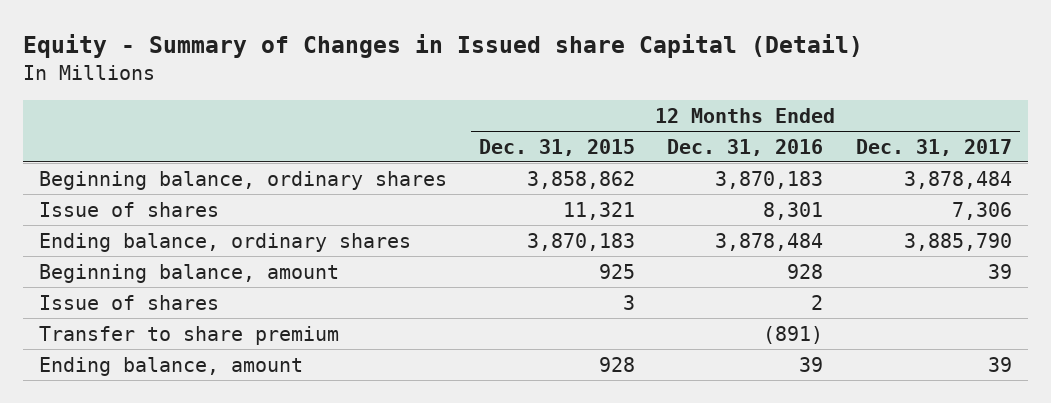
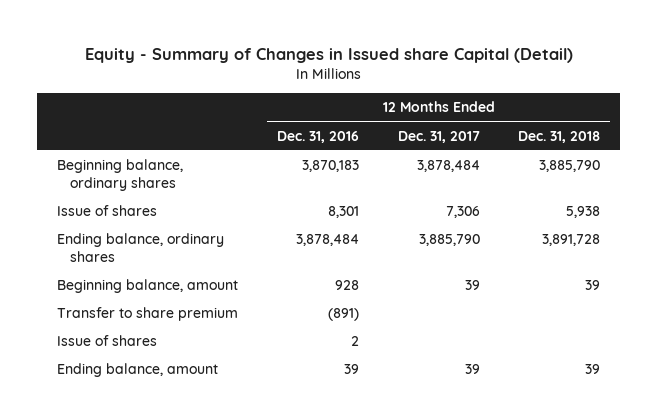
- | 12 Months Ended Dec. 31, 2015 | 12 Months Ended Dec. 31, 2016 | 12 Months Ended Dec. 31, 2017
+ | 12 Months Ended Dec. 31, 2016 | 12 Months Ended Dec. 31, 2017 | 12 Months Ended Dec. 31, 2018
moved down: Issue of shares | 2 | |

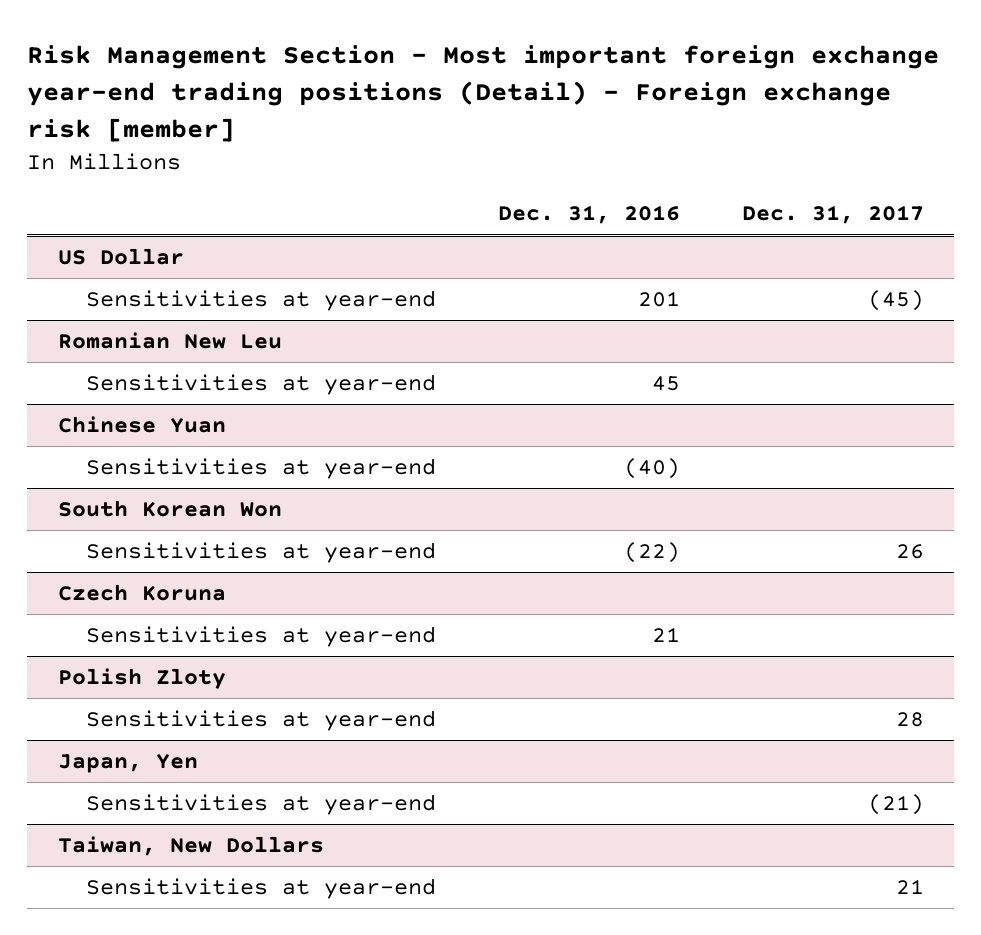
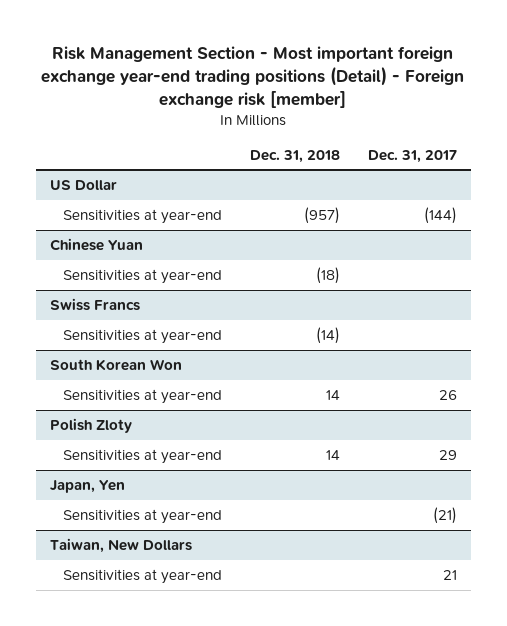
- | Dec. 31, 2016 | Dec. 31, 2017
+ | Dec. 31, 2018 | Dec. 31, 2017
@ US Dollar
- Sensitivities at year-end | 201 | (45)
- Romanian New Leu
- Sensitivities at year-end | 45 |
@ US Dollar
+ Sensitivities at year-end | (957) | (144)
+ Swiss Francs
+ Sensitivities at year-end | (14) |
- Czech Koruna
- Sensitivities at year-end | 21 |
@ Polish Zloty
- Sensitivities at year-end | | 28
+ Sensitivities at year-end | 14 | 29

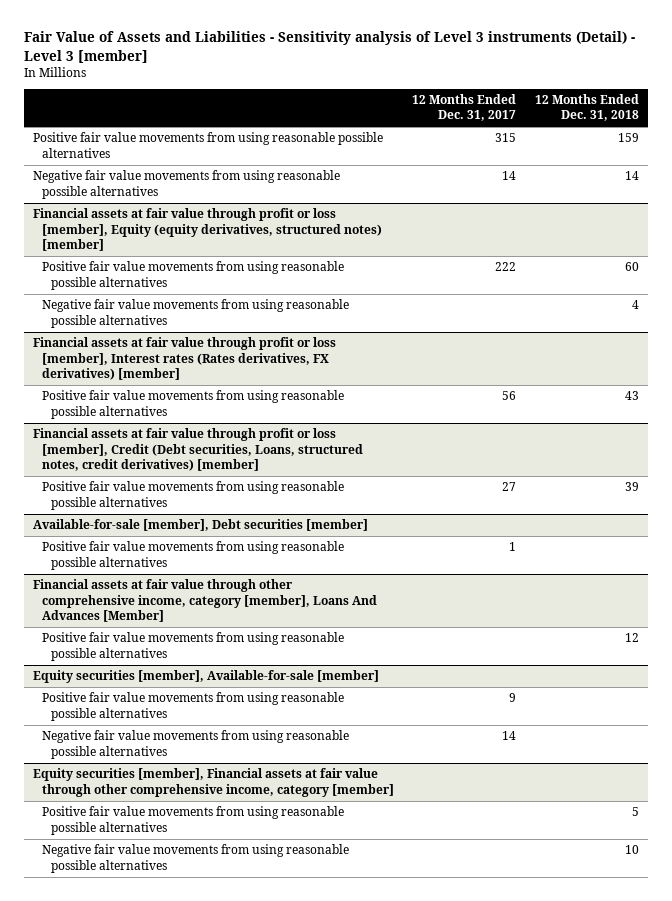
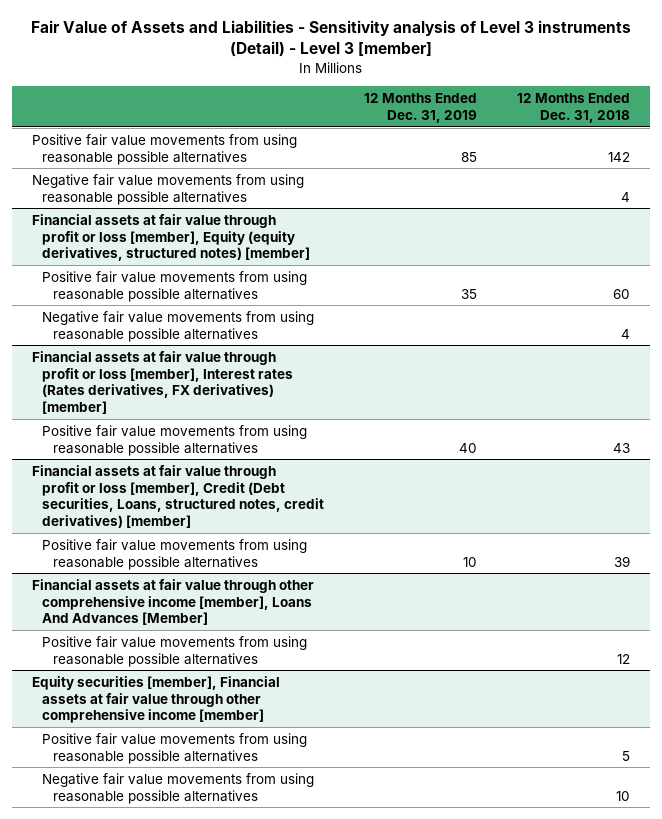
- | 12 Months Ended Dec. 31, 2017 | 12 Months Ended Dec. 31, 2018
+ | 12 Months Ended Dec. 31, 2019 | 12 Months Ended Dec. 31, 2018
- Positive fair value movements from using reasonable possible alternatives | 315 | 159
- Negative fair value movements from using reasonable possible alternatives | 14 | 14
+ Positive fair value movements from using reasonable possible alternatives | 85 | 142
+ Negative fair value movements from using reasonable possible alternatives | | 4
- Available-for-sale [member], Debt securities [member]
- Positive fair value movements from using reasonable possible alternatives | 1 |
- Financial assets at fair value through other comprehensive income, category [member], Loans And Advances [Member]
+ Financial assets at fair value through other comprehensive income [member], Loans And Advances [Member]
- Equity securities [member], Available-for-sale [member]
- Positive fair value movements from using reasonable possible alternatives | 9 |
- Negative fair value movements from using reasonable possible alternatives | 14 |
- Equity securities [member], Financial assets at fair value through other comprehensive income, category [member]
+ Equity securities [member], Financial assets at fair value through other comprehensive income [member]

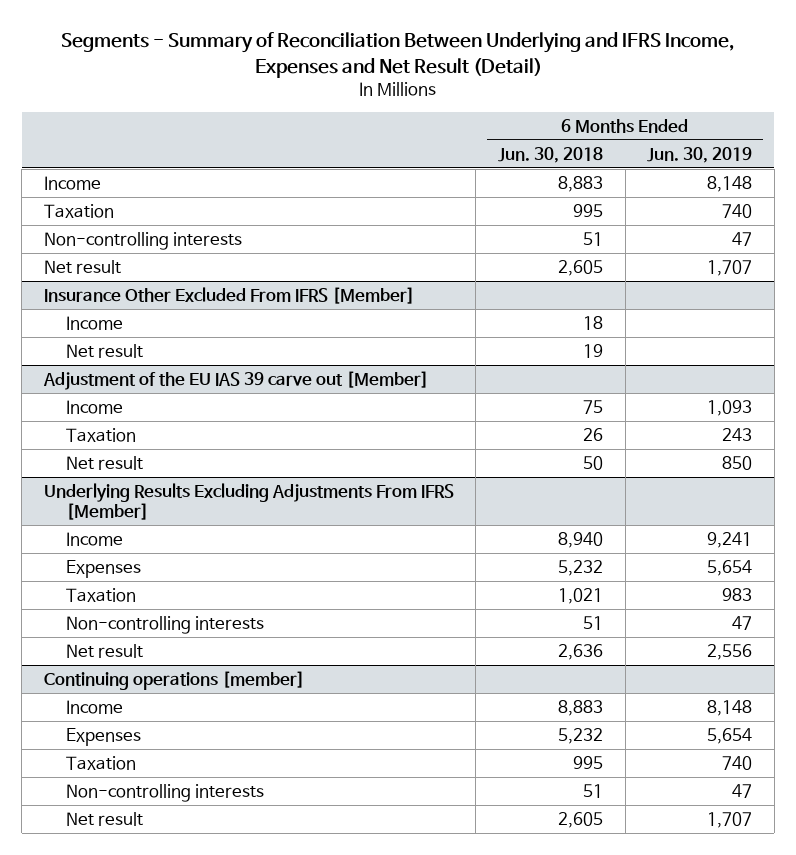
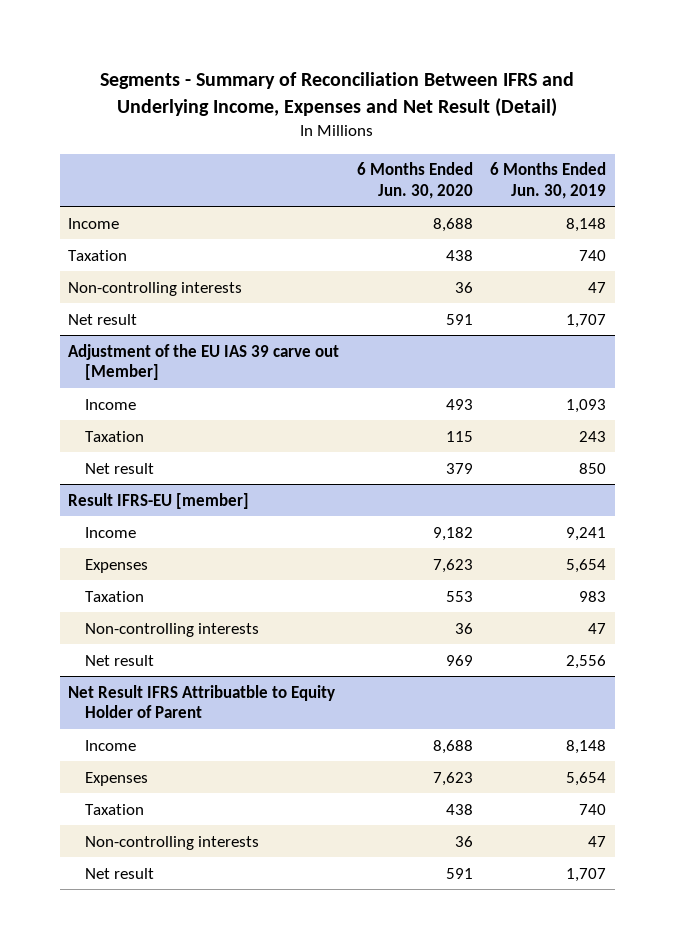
- Segments - Summary of Reconciliation Between Underlying and IFRS Income, Expenses and Net Result (Detail)
+ Segments - Summary of Reconciliation Between IFRS and Underlying Income, Expenses and Net Result (Detail)
- | 6 Months Ended Jun. 30, 2018 | 6 Months Ended Jun. 30, 2019
+ | 6 Months Ended Jun. 30, 2020 | 6 Months Ended Jun. 30, 2019
- Insurance Other Excluded From IFRS [Member]
- Income | 18 |
- Net result | 19 |
- Underlying Results Excluding Adjustments From IFRS [Member]
+ Result IFRS-EU [member]
- Continuing operations [member]
+ Net Result IFRS Attribuatble to Equity Holder of Parent

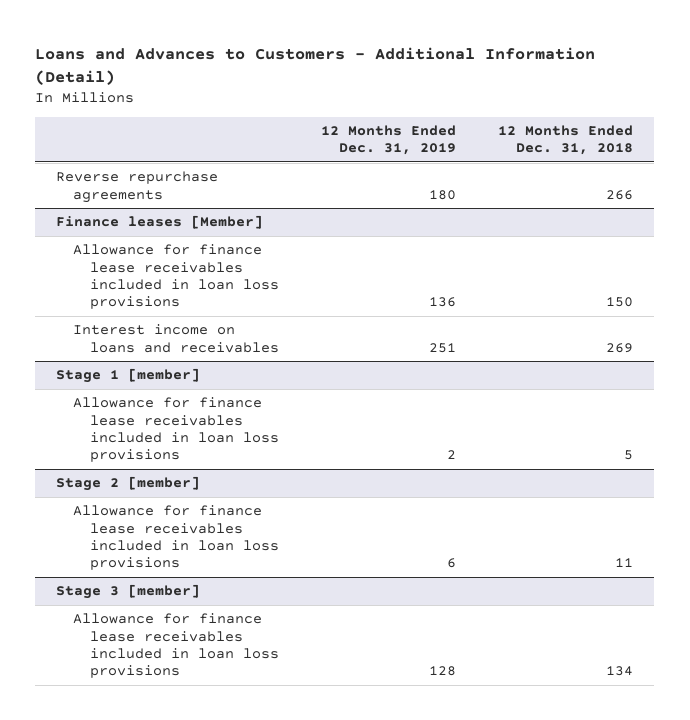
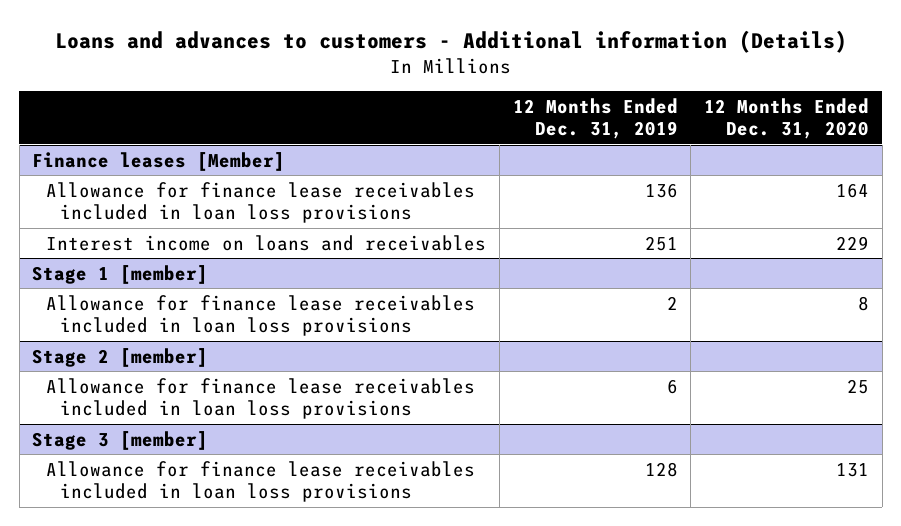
- Loans and Advances to Customers - Additional Information (Detail)
+ Loans and advances to customers - Additional information (Details)
- | 12 Months Ended Dec. 31, 2019 | 12 Months Ended Dec. 31, 2018
+ | 12 Months Ended Dec. 31, 2019 | 12 Months Ended Dec. 31, 2020
- Reverse repurchase agreements | 180 | 266

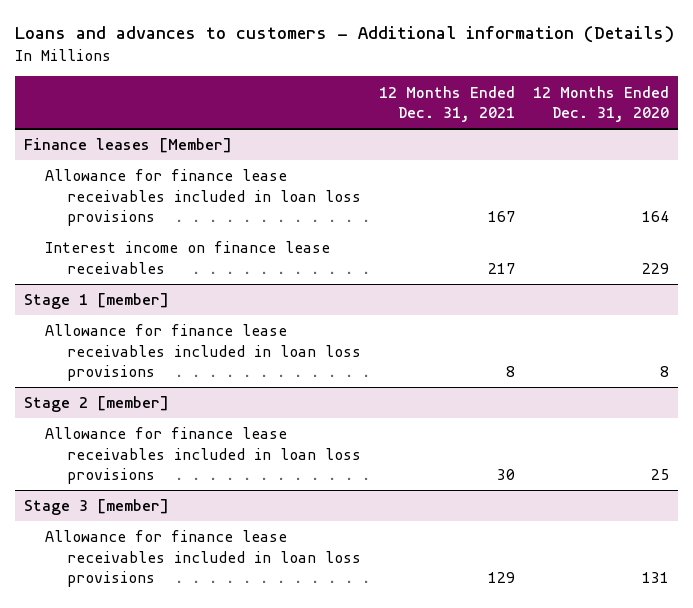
- | 12 Months Ended Dec. 31, 2019 | 12 Months Ended Dec. 31, 2020
+ | 12 Months Ended Dec. 31, 2021 | 12 Months Ended Dec. 31, 2020
@ Finance leases [Member]
- Interest income on loans and receivables | 251 | 229
+ Interest income on finance lease receivables | 217 | 229

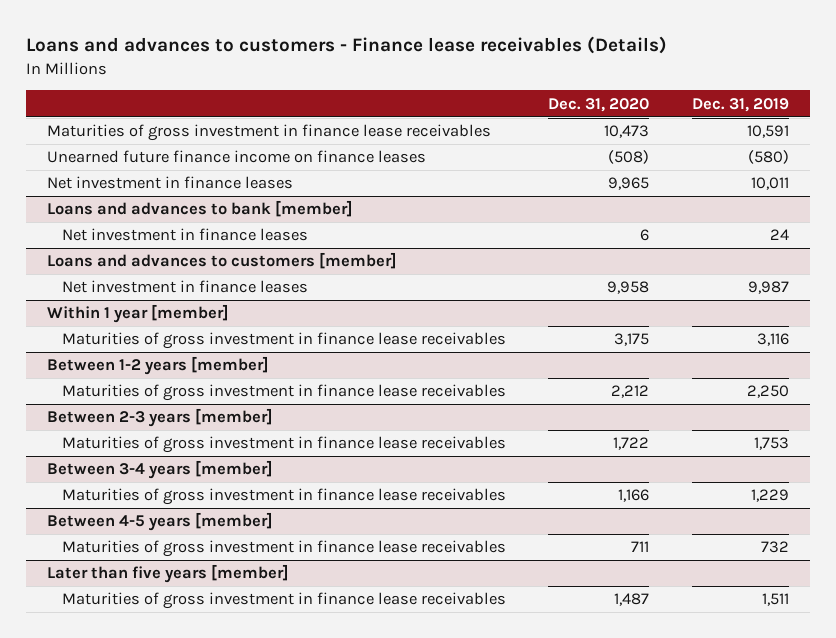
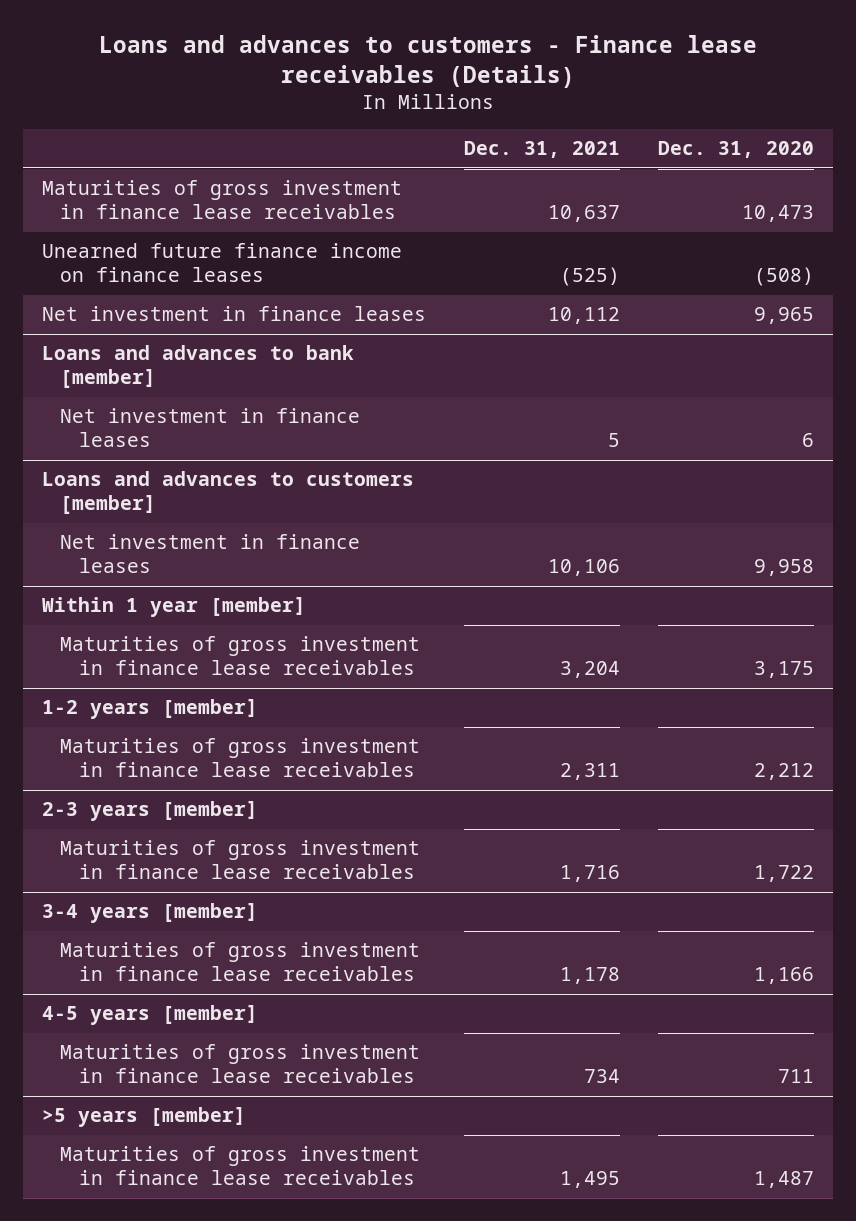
- | Dec. 31, 2020 | Dec. 31, 2019
+ | Dec. 31, 2021 | Dec. 31, 2020
- Between 1-2 years [member]
+ 1-2 years [member]
- Between 2-3 years [member]
+ 2-3 years [member]
- Between 3-4 years [member]
+ 3-4 years [member]
- Between 4-5 years [member]
+ 4-5 years [member]
- Later than five years [member]
+ >5 years [member]

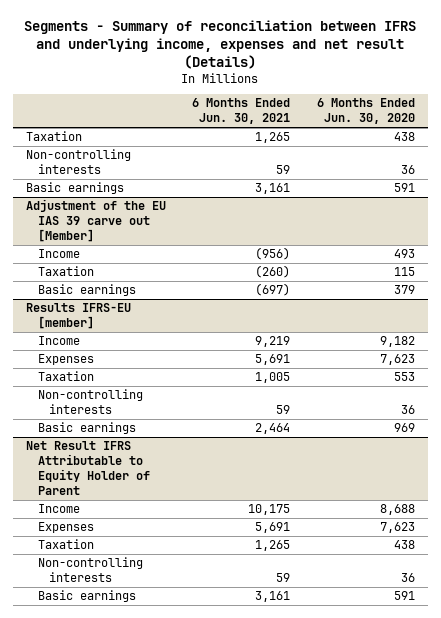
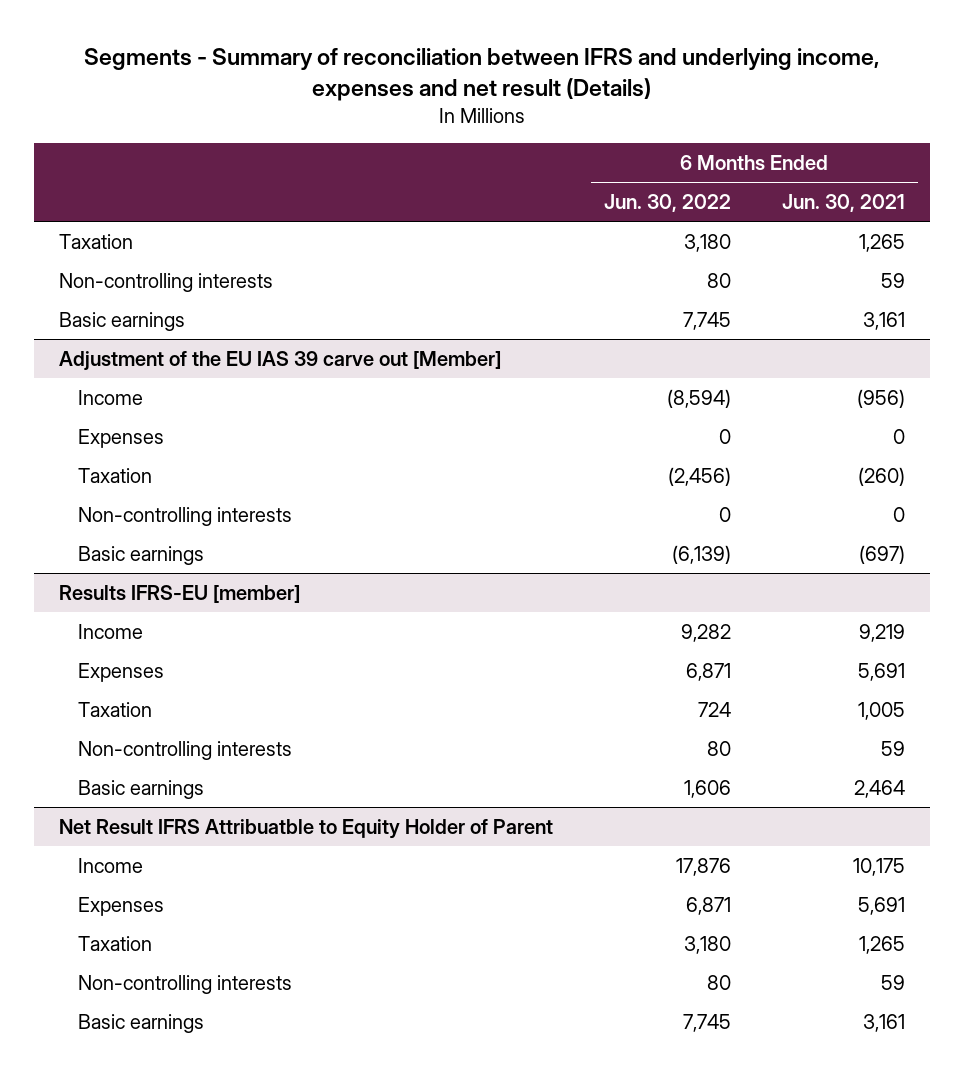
- | 6 Months Ended Jun. 30, 2021 | 6 Months Ended Jun. 30, 2020
+ | 6 Months Ended Jun. 30, 2022 | 6 Months Ended Jun. 30, 2021
@ Adjustment of the EU IAS 39 carve out [Member]
+ Expenses | 0 | 0
+ Non-controlling interests | 0 | 0
- Net Result IFRS Attributable to Equity Holder of Parent
+ Net Result IFRS Attribuatble to Equity Holder of Parent

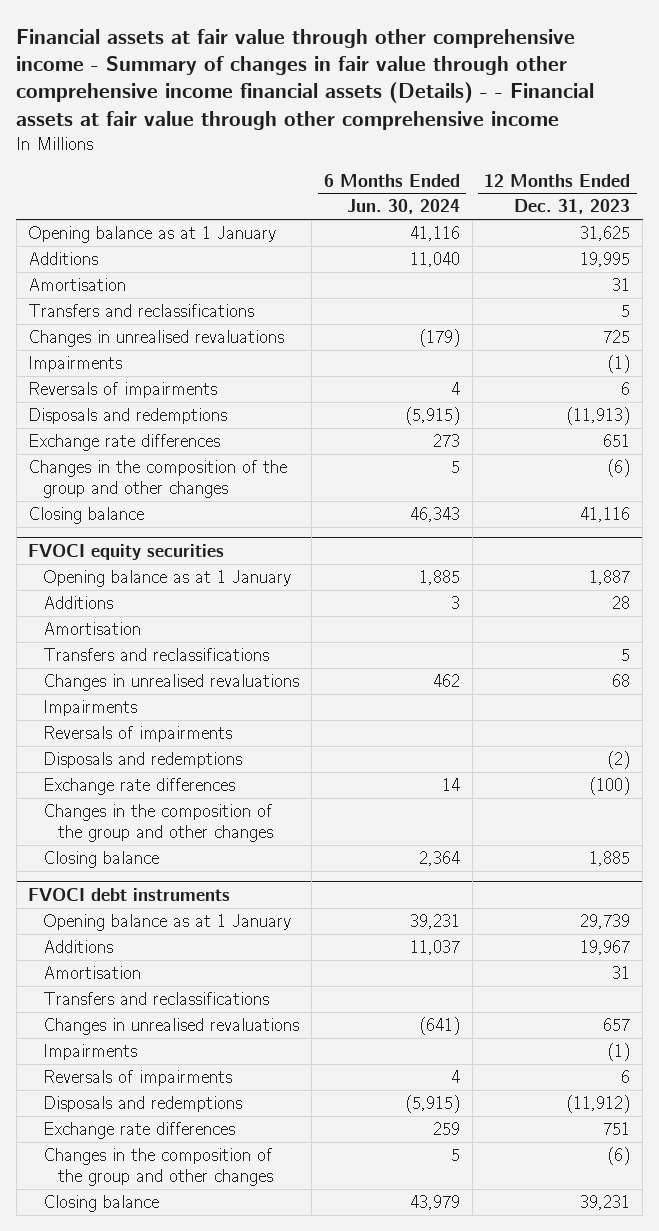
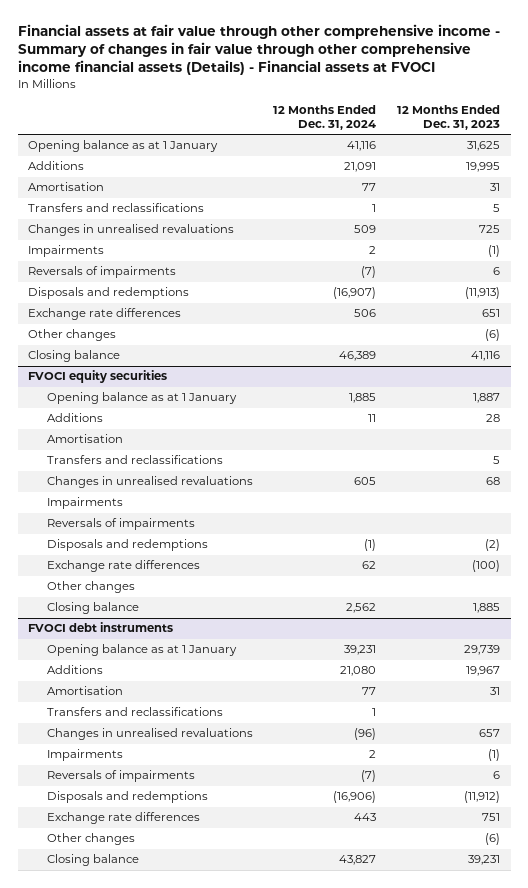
- Financial assets at fair value through other comprehensive income - Summary of changes in fair value through other comprehensive income financial assets (Details) - - Financial assets at fair value through other comprehensive income
+ Financial assets at fair value through other comprehensive income - Summary of changes in fair value through other comprehensive income financial assets (Details) - Financial assets at FVOCI
- | 6 Months Ended Jun. 30, 2024 | 12 Months Ended Dec. 31, 2023
+ | 12 Months Ended Dec. 31, 2024 | 12 Months Ended Dec. 31, 2023
- Changes in the composition of the group and other changes | 5 | (6)
+ Other changes | | (6)
@ FVOCI equity securities
- Changes in the composition of the group and other changes
+ Other changes
@ FVOCI debt instruments
- Changes in the composition of the group and other changes | 5 | (6)
+ Other changes | | (6)

